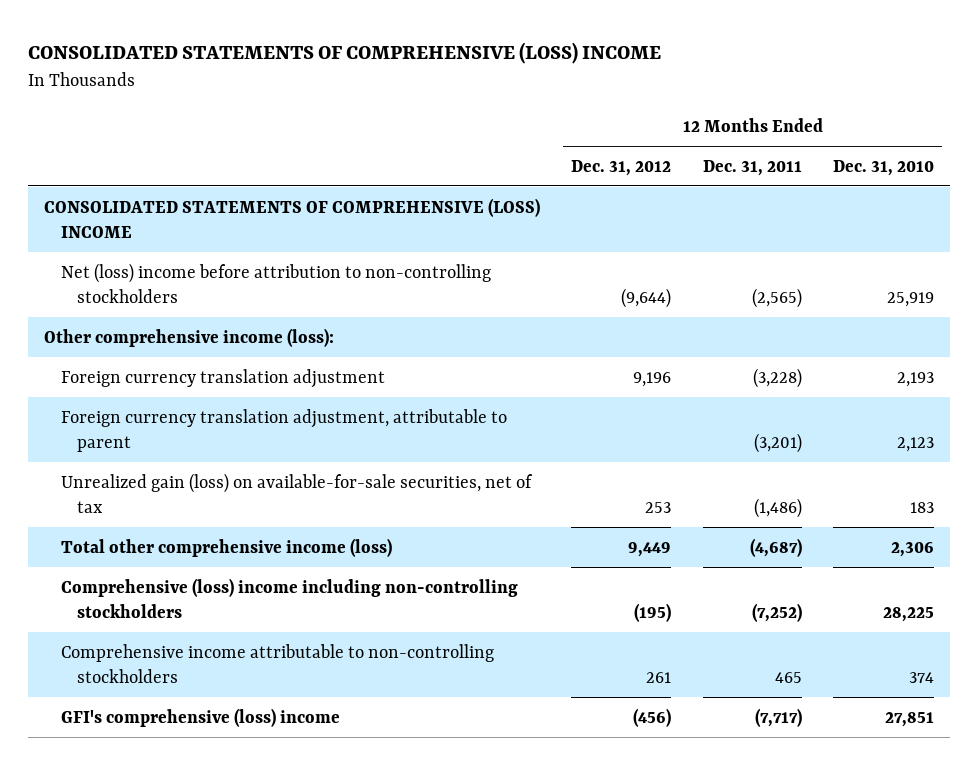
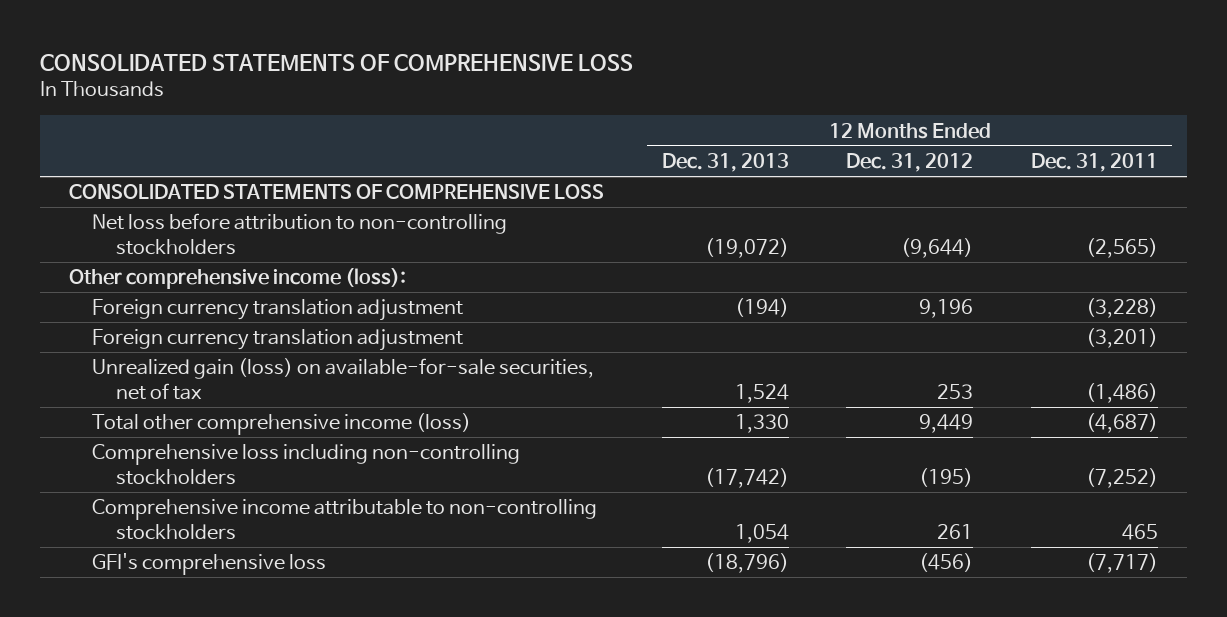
- CONSOLIDATED STATEMENTS OF COMPREHENSIVE (LOSS) INCOME
+ CONSOLIDATED STATEMENTS OF COMPREHENSIVE LOSS
- | 12 Months Ended Dec. 31, 2012 | 12 Months Ended Dec. 31, 2011 | 12 Months Ended Dec. 31, 2010
+ | 12 Months Ended Dec. 31, 2013 | 12 Months Ended Dec. 31, 2012 | 12 Months Ended Dec. 31, 2011
- CONSOLIDATED STATEMENTS OF COMPREHENSIVE (LOSS) INCOME
- Net (loss) income before attribution to non-controlling stockholders | (9,644) | (2,565) | 25,919
+ CONSOLIDATED STATEMENTS OF COMPREHENSIVE LOSS
+ Net loss before attribution to non-controlling stockholders | (19,072) | (9,644) | (2,565)
- Foreign currency translation adjustment, attributable to parent | | (3,201) | 2,123
+ Foreign currency translation adjustment | | | (3,201)
- Comprehensive (loss) income including non-controlling stockholders | (195) | (7,252) | 28,225
+ Comprehensive loss including non-controlling stockholders | (17,742) | (195) | (7,252)
- GFI's comprehensive (loss) income | (456) | (7,717) | 27,851
+ GFI's comprehensive loss | (18,796) | (456) | (7,717)

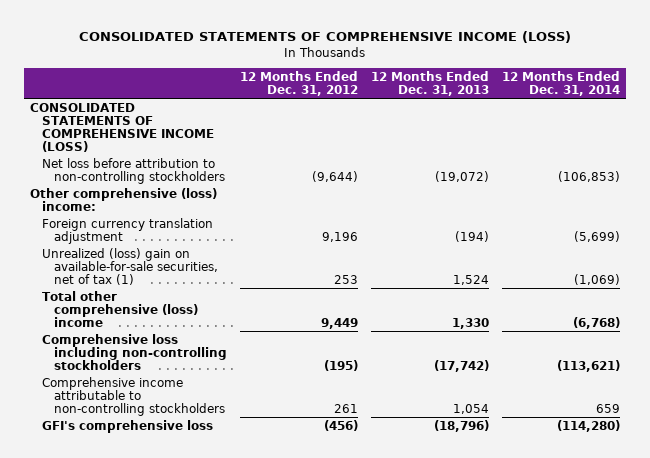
- CONSOLIDATED STATEMENTS OF COMPREHENSIVE LOSS
+ CONSOLIDATED STATEMENTS OF COMPREHENSIVE INCOME (LOSS)
- | 12 Months Ended Dec. 31, 2013 | 12 Months Ended Dec. 31, 2012 | 12 Months Ended Dec. 31, 2011
+ | 12 Months Ended Dec. 31, 2012 | 12 Months Ended Dec. 31, 2013 | 12 Months Ended Dec. 31, 2014
- CONSOLIDATED STATEMENTS OF COMPREHENSIVE LOSS
+ CONSOLIDATED STATEMENTS OF COMPREHENSIVE INCOME (LOSS)
- Other comprehensive income (loss):
+ Other comprehensive (loss) income:
- Foreign currency translation adjustment | | | (3,201)
- Unrealized gain (loss) on available-for-sale securities, net of tax | 1,524 | 253 | (1,486)
- Total other comprehensive income (loss) | 1,330 | 9,449 | (4,687)
+ Unrealized (loss) gain on available-for-sale securities, net of tax (1) | 253 | 1,524 | (1,069)
+ Total other comprehensive (loss) income | 9,449 | 1,330 | (6,768)

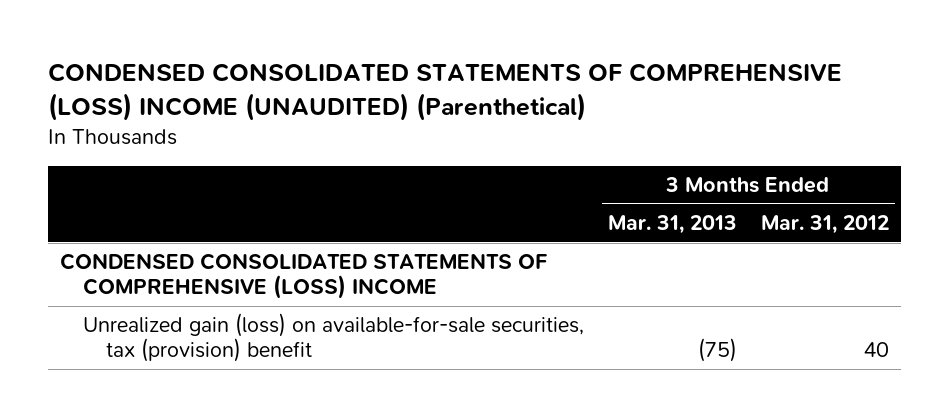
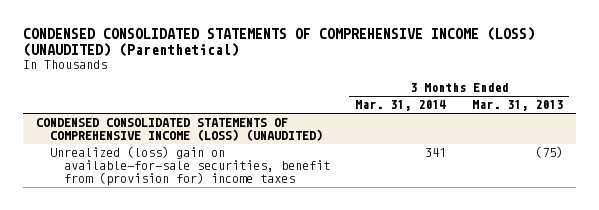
- CONDENSED CONSOLIDATED STATEMENTS OF COMPREHENSIVE (LOSS) INCOME (UNAUDITED) (Parenthetical)
+ CONDENSED CONSOLIDATED STATEMENTS OF COMPREHENSIVE INCOME (LOSS) (UNAUDITED) (Parenthetical)
- | 3 Months Ended Mar. 31, 2013 | 3 Months Ended Mar. 31, 2012
+ | 3 Months Ended Mar. 31, 2014 | 3 Months Ended Mar. 31, 2013
- CONDENSED CONSOLIDATED STATEMENTS OF COMPREHENSIVE (LOSS) INCOME
- Unrealized gain (loss) on available-for-sale securities, tax (provision) benefit | (75) | 40
+ CONDENSED CONSOLIDATED STATEMENTS OF COMPREHENSIVE INCOME (LOSS) (UNAUDITED)
+ Unrealized (loss) gain on available-for-sale securities, benefit from (provision for) income taxes | 341 | (75)

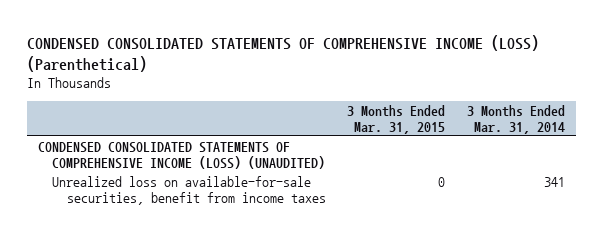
- CONDENSED CONSOLIDATED STATEMENTS OF COMPREHENSIVE INCOME (LOSS) (UNAUDITED) (Parenthetical)
+ CONDENSED CONSOLIDATED STATEMENTS OF COMPREHENSIVE INCOME (LOSS) (Parenthetical)
- | 3 Months Ended Mar. 31, 2014 | 3 Months Ended Mar. 31, 2013
+ | 3 Months Ended Mar. 31, 2015 | 3 Months Ended Mar. 31, 2014
- Unrealized (loss) gain on available-for-sale securities, benefit from (provision for) income taxes | 341 | (75)
+ Unrealized loss on available-for-sale securities, benefit from income taxes | 0 | 341

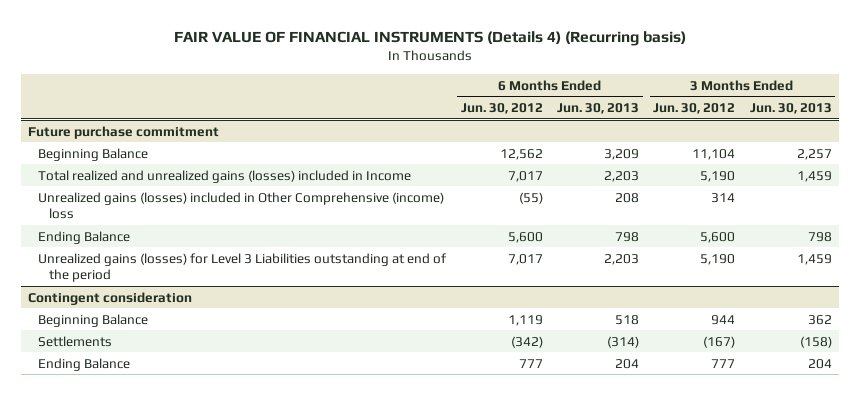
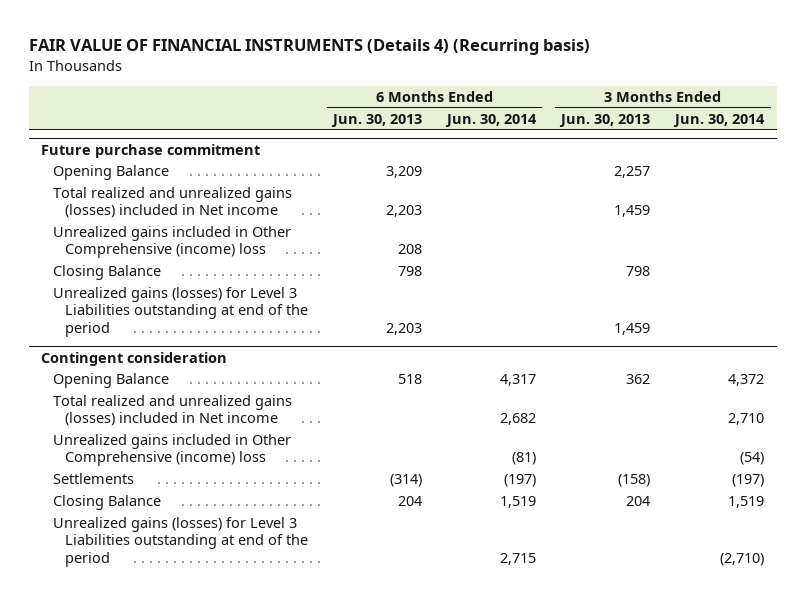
- | 6 Months Ended Jun. 30, 2012 | 6 Months Ended Jun. 30, 2013 | 3 Months Ended Jun. 30, 2012 | 3 Months Ended Jun. 30, 2013
+ | 6 Months Ended Jun. 30, 2013 | 6 Months Ended Jun. 30, 2014 | 3 Months Ended Jun. 30, 2013 | 3 Months Ended Jun. 30, 2014
@ Future purchase commitment
- Beginning Balance | 12,562 | 3,209 | 11,104 | 2,257
- Total realized and unrealized gains (losses) included in Income | 7,017 | 2,203 | 5,190 | 1,459
- Unrealized gains (losses) included in Other Comprehensive (income) loss | (55) | 208 | 314 |
- Ending Balance | 5,600 | 798 | 5,600 | 798
+ Opening Balance | 3,209 | | 2,257 |
+ Total realized and unrealized gains (losses) included in Net income | 2,203 | | 1,459 |
+ Unrealized gains included in Other Comprehensive (income) loss | 208 | | |
+ Closing Balance | 798 | | 798 |
@ Contingent consideration
- Beginning Balance | 1,119 | 518 | 944 | 362
+ Opening Balance | 518 | 4,317 | 362 | 4,372
+ Total realized and unrealized gains (losses) included in Net income | | 2,682 | | 2,710
+ Unrealized gains included in Other Comprehensive (income) loss | | (81) | | (54)
- Ending Balance | 777 | 204 | 777 | 204
+ Closing Balance | 204 | 1,519 | 204 | 1,519
+ Unrealized gains (losses) for Level 3 Liabilities outstanding at end of the period | | 2,715 | | (2,710)

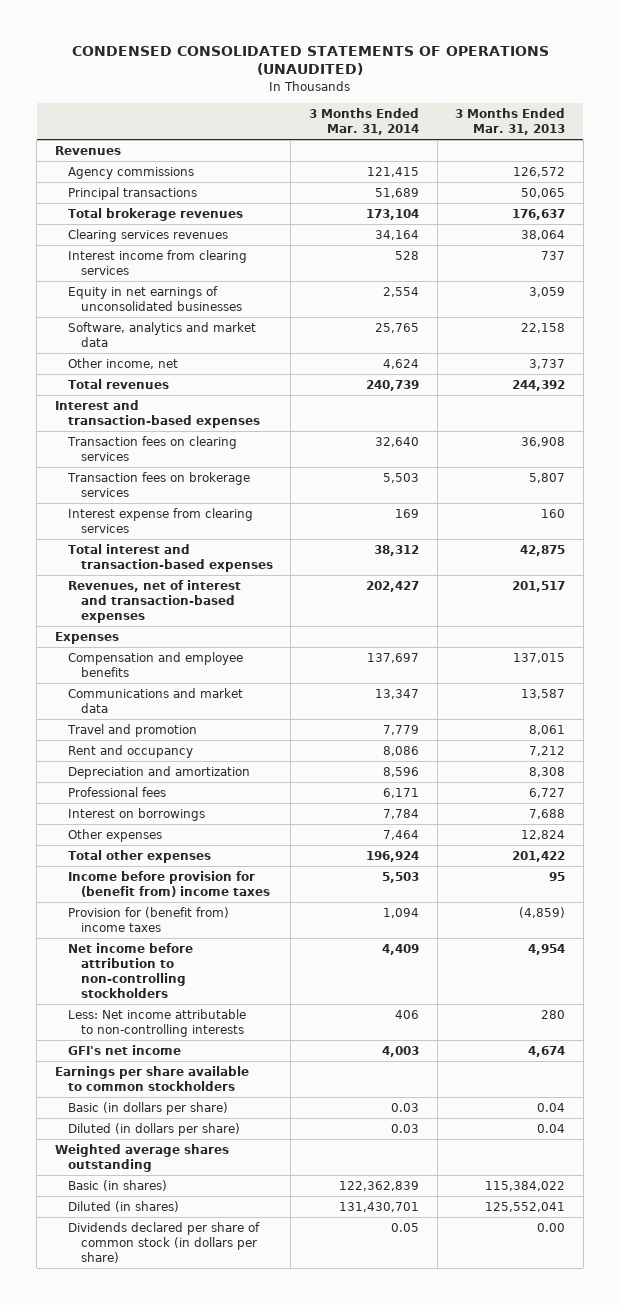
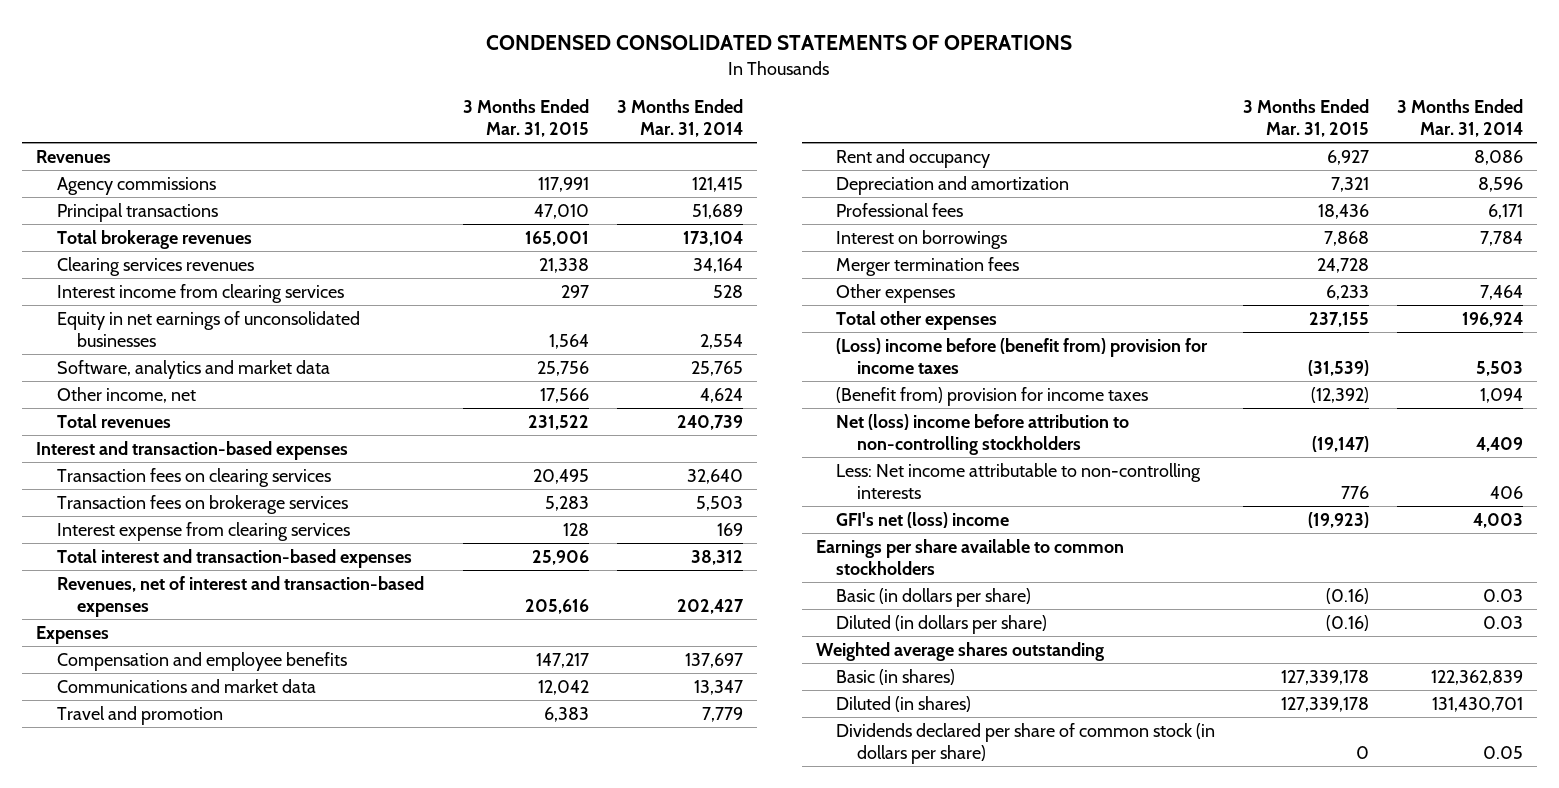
- CONDENSED CONSOLIDATED STATEMENTS OF OPERATIONS (UNAUDITED)
+ CONDENSED CONSOLIDATED STATEMENTS OF OPERATIONS
- | 3 Months Ended Mar. 31, 2014 | 3 Months Ended Mar. 31, 2013
+ | 3 Months Ended Mar. 31, 2015 | 3 Months Ended Mar. 31, 2014
+ Merger termination fees | 24,728 |
- Income before provision for (benefit from) income taxes | 5,503 | 95
- Provision for (benefit from) income taxes | 1,094 | (4,859)
- Net income before attribution to non-controlling stockholders | 4,409 | 4,954
+ (Loss) income before (benefit from) provision for income taxes | (31,539) | 5,503
+ (Benefit from) provision for income taxes | (12,392) | 1,094
+ Net (loss) income before attribution to non-controlling stockholders | (19,147) | 4,409
- GFI's net income | 4,003 | 4,674
+ GFI's net (loss) income | (19,923) | 4,003

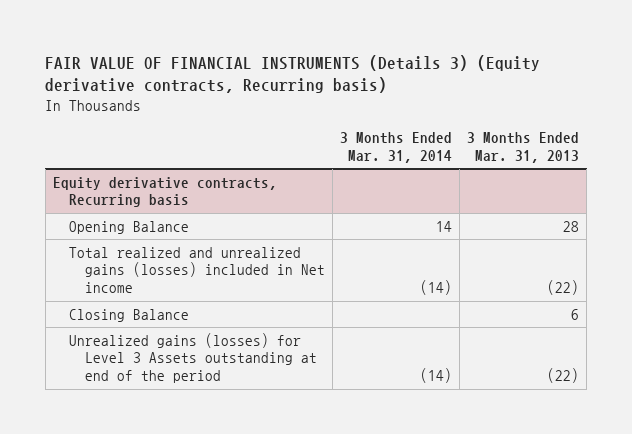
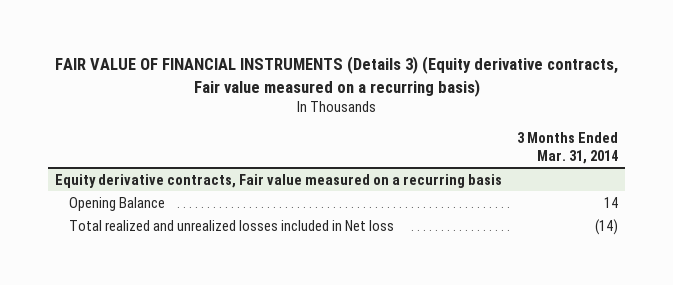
- FAIR VALUE OF FINANCIAL INSTRUMENTS (Details 3) (Equity derivative contracts, Recurring basis)
+ FAIR VALUE OF FINANCIAL INSTRUMENTS (Details 3) (Equity derivative contracts, Fair value measured on a recurring basis)
- | 3 Months Ended Mar. 31, 2014 | 3 Months Ended Mar. 31, 2013
+ | 3 Months Ended Mar. 31, 2014
- Equity derivative contracts, Recurring basis
+ Equity derivative contracts, Fair value measured on a recurring basis
- Total realized and unrealized gains (losses) included in Net income | (14) | (22)
- Closing Balance | | 6
- Unrealized gains (losses) for Level 3 Assets outstanding at end of the period | (14) | (22)
+ Total realized and unrealized losses included in Net loss | (14)

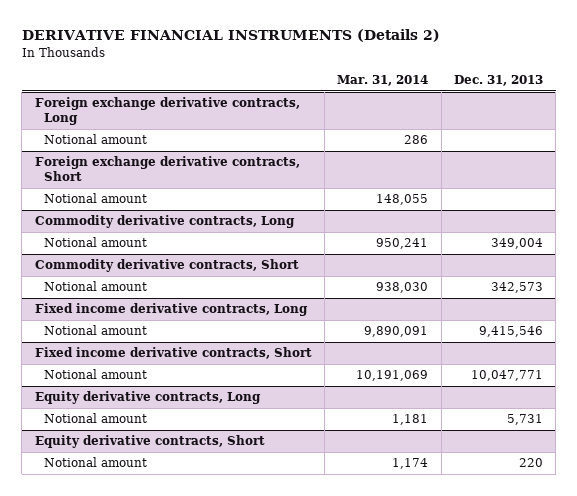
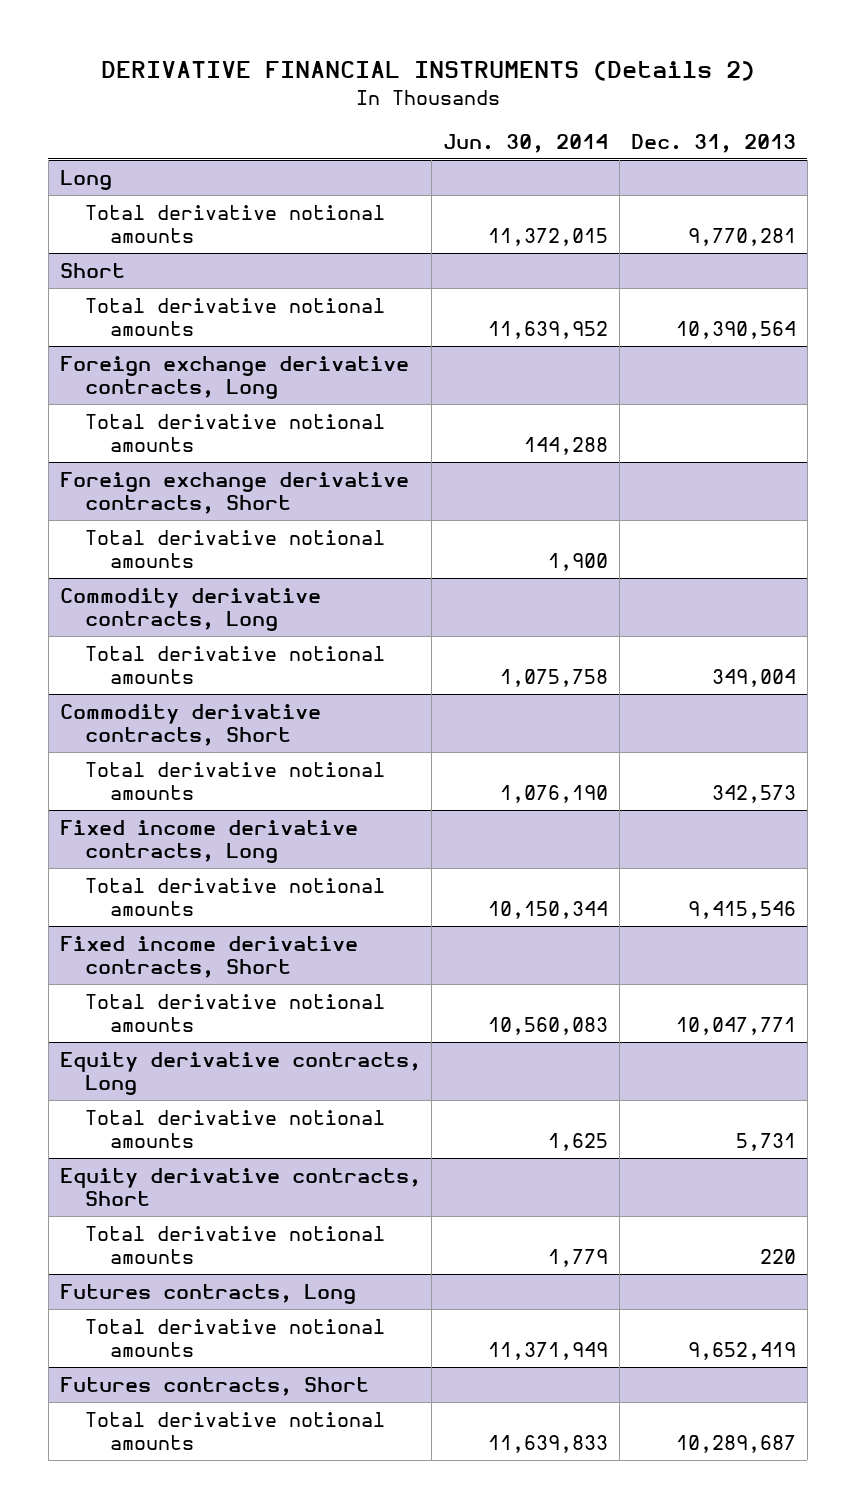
- | Mar. 31, 2014 | Dec. 31, 2013
+ | Jun. 30, 2014 | Dec. 31, 2013
+ Long
+ Total derivative notional amounts | 11,372,015 | 9,770,281
+ Short
+ Total derivative notional amounts | 11,639,952 | 10,390,564
@ Foreign exchange derivative contracts, Long
- Notional amount | 286 |
+ Total derivative notional amounts | 144,288 |
@ Foreign exchange derivative contracts, Short
- Notional amount | 148,055 |
+ Total derivative notional amounts | 1,900 |
@ Commodity derivative contracts, Long
- Notional amount | 950,241 | 349,004
+ Total derivative notional amounts | 1,075,758 | 349,004
@ Commodity derivative contracts, Short
- Notional amount | 938,030 | 342,573
+ Total derivative notional amounts | 1,076,190 | 342,573
@ Fixed income derivative contracts, Long
- Notional amount | 9,890,091 | 9,415,546
+ Total derivative notional amounts | 10,150,344 | 9,415,546
@ Fixed income derivative contracts, Short
- Notional amount | 10,191,069 | 10,047,771
+ Total derivative notional amounts | 10,560,083 | 10,047,771
@ Equity derivative contracts, Long
- Notional amount | 1,181 | 5,731
+ Total derivative notional amounts | 1,625 | 5,731
@ Equity derivative contracts, Short
- Notional amount | 1,174 | 220
+ Total derivative notional amounts | 1,779 | 220
+ Futures contracts, Long
+ Total derivative notional amounts | 11,371,949 | 9,652,419
+ Futures contracts, Short
+ Total derivative notional amounts | 11,639,833 | 10,289,687

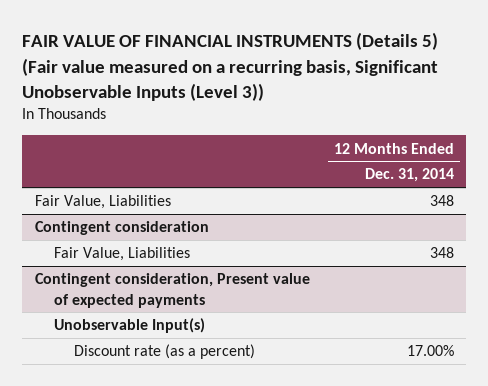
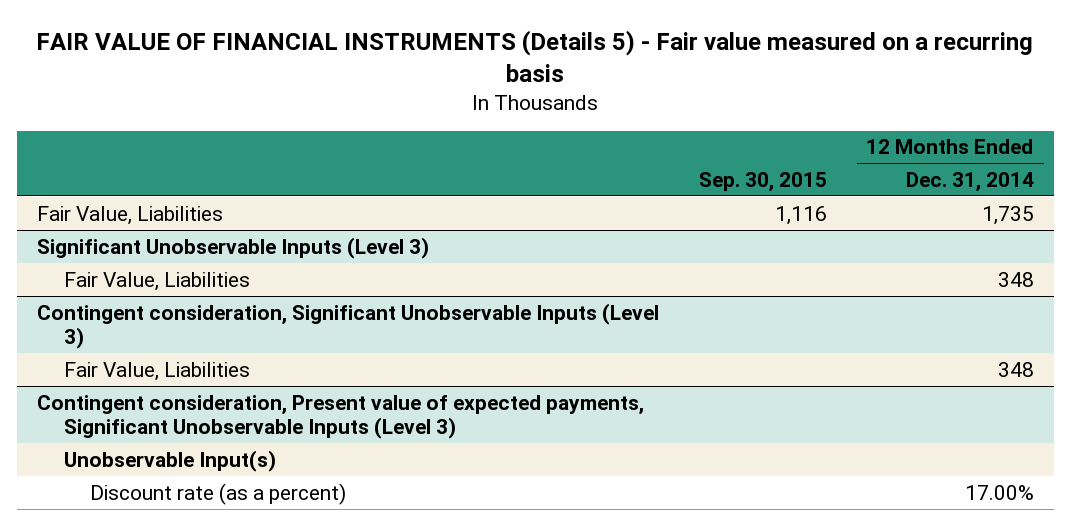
- FAIR VALUE OF FINANCIAL INSTRUMENTS (Details 5) (Fair value measured on a recurring basis, Significant Unobservable Inputs (Level 3))
+ FAIR VALUE OF FINANCIAL INSTRUMENTS (Details 5) - Fair value measured on a recurring basis
- | 12 Months Ended Dec. 31, 2014
+ | Sep. 30, 2015 | 12 Months Ended Dec. 31, 2014
+ Fair Value, Liabilities | 1,116 | 1,735
+ Significant Unobservable Inputs (Level 3)
- Contingent consideration
+ Contingent consideration, Significant Unobservable Inputs (Level 3)
- Contingent consideration, Present value of expected payments
+ Contingent consideration, Present value of expected payments, Significant Unobservable Inputs (Level 3)

